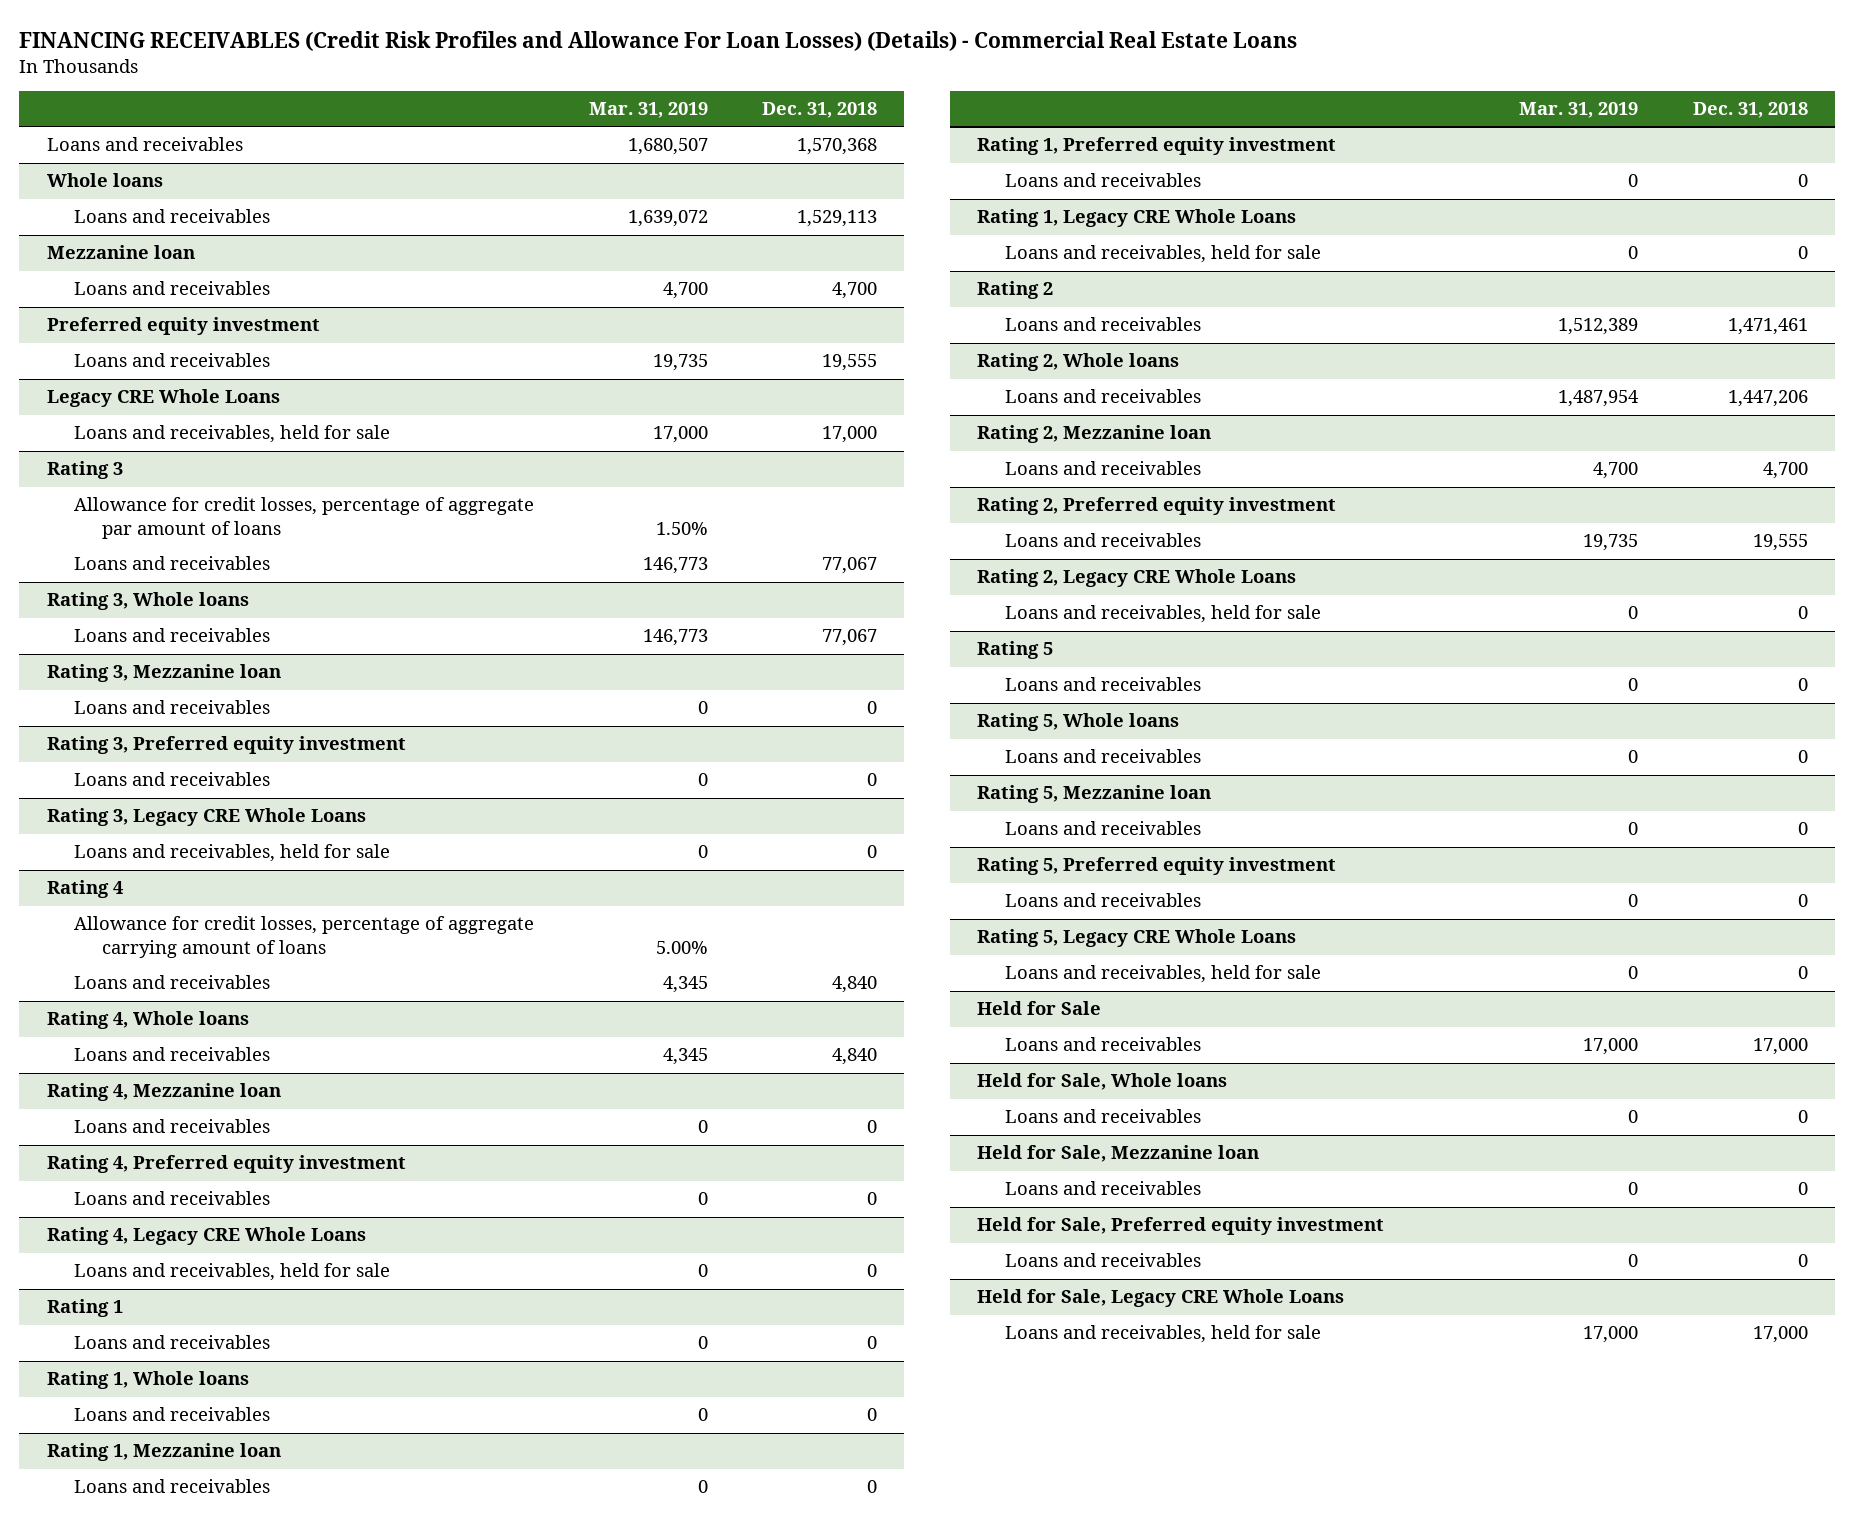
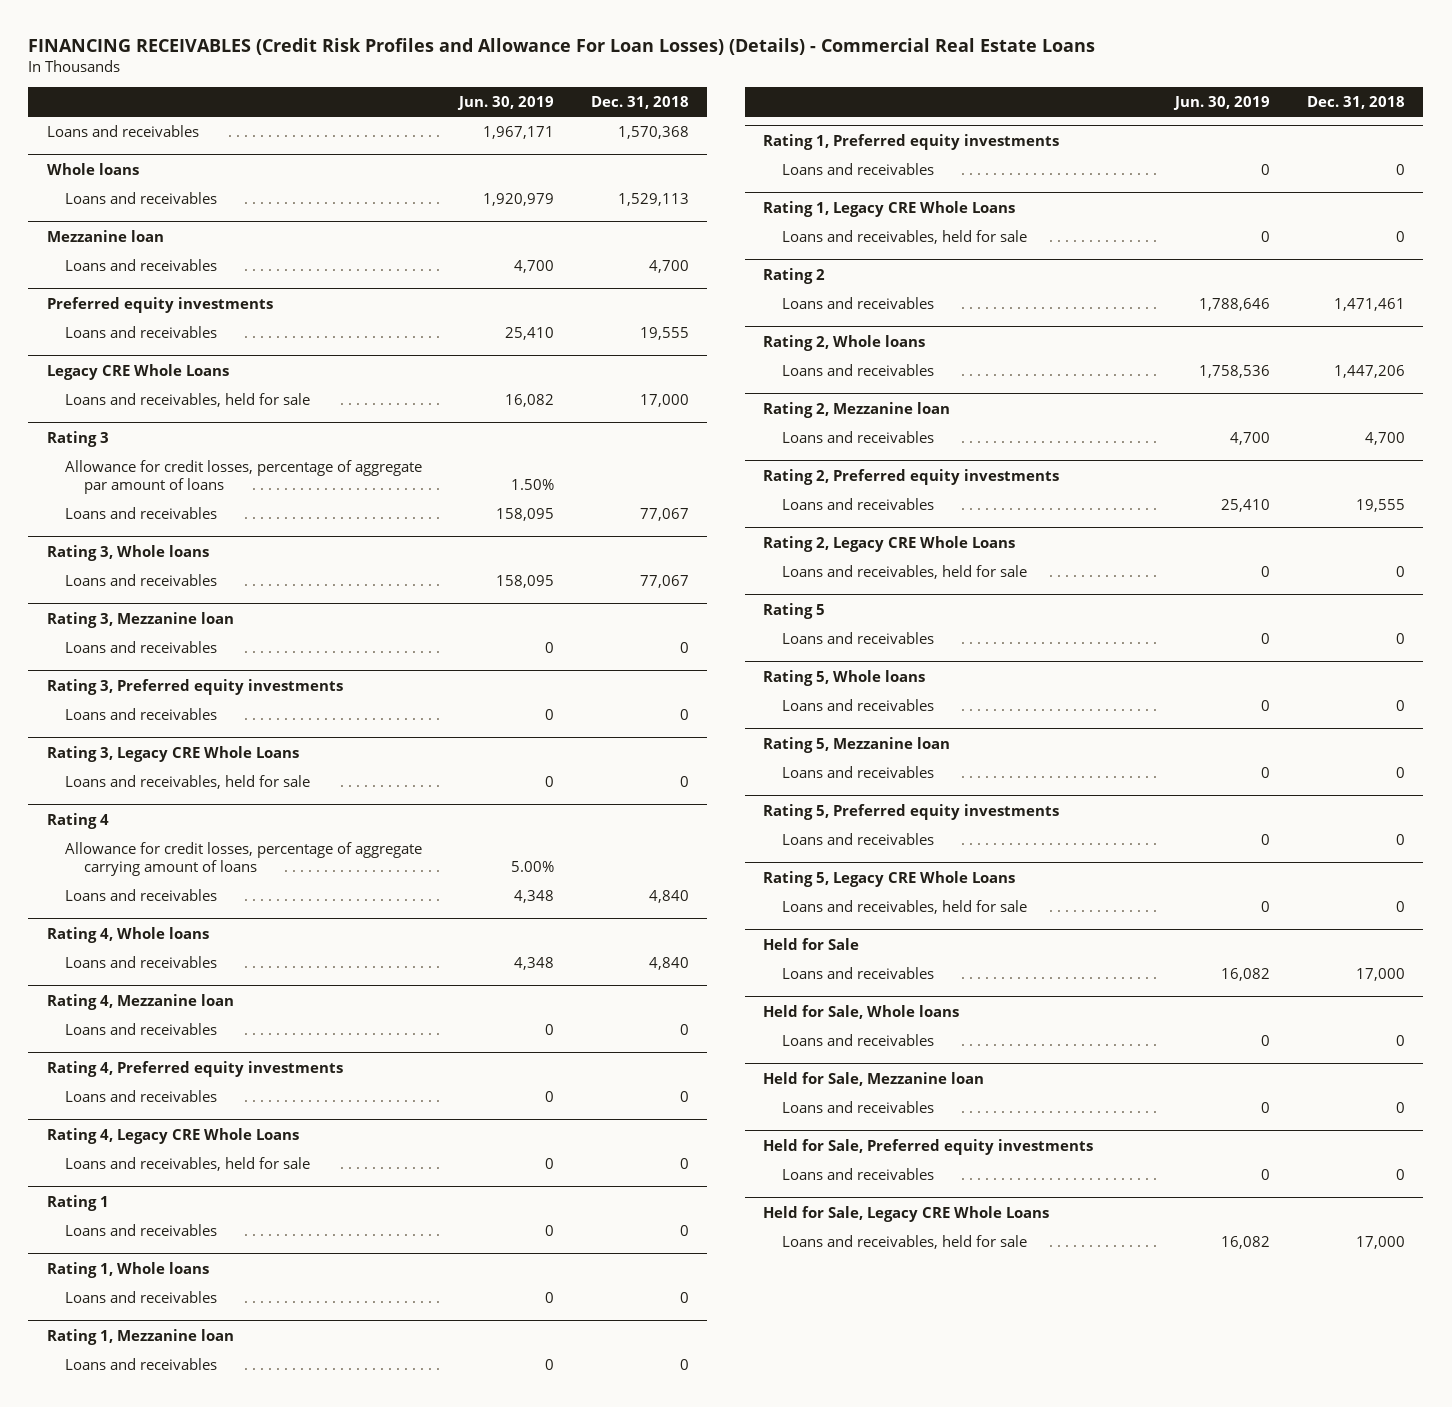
- | Mar. 31, 2019 | Dec. 31, 2018
+ | Jun. 30, 2019 | Dec. 31, 2018
- Preferred equity investment
+ Preferred equity investments
- Rating 3, Preferred equity investment
+ Rating 3, Preferred equity investments
- Rating 4, Preferred equity investment
+ Rating 4, Preferred equity investments
- Rating 1, Preferred equity investment
+ Rating 1, Preferred equity investments
- Rating 2, Preferred equity investment
+ Rating 2, Preferred equity investments
- Rating 5, Preferred equity investment
+ Rating 5, Preferred equity investments
- Held for Sale, Preferred equity investment
+ Held for Sale, Preferred equity investments

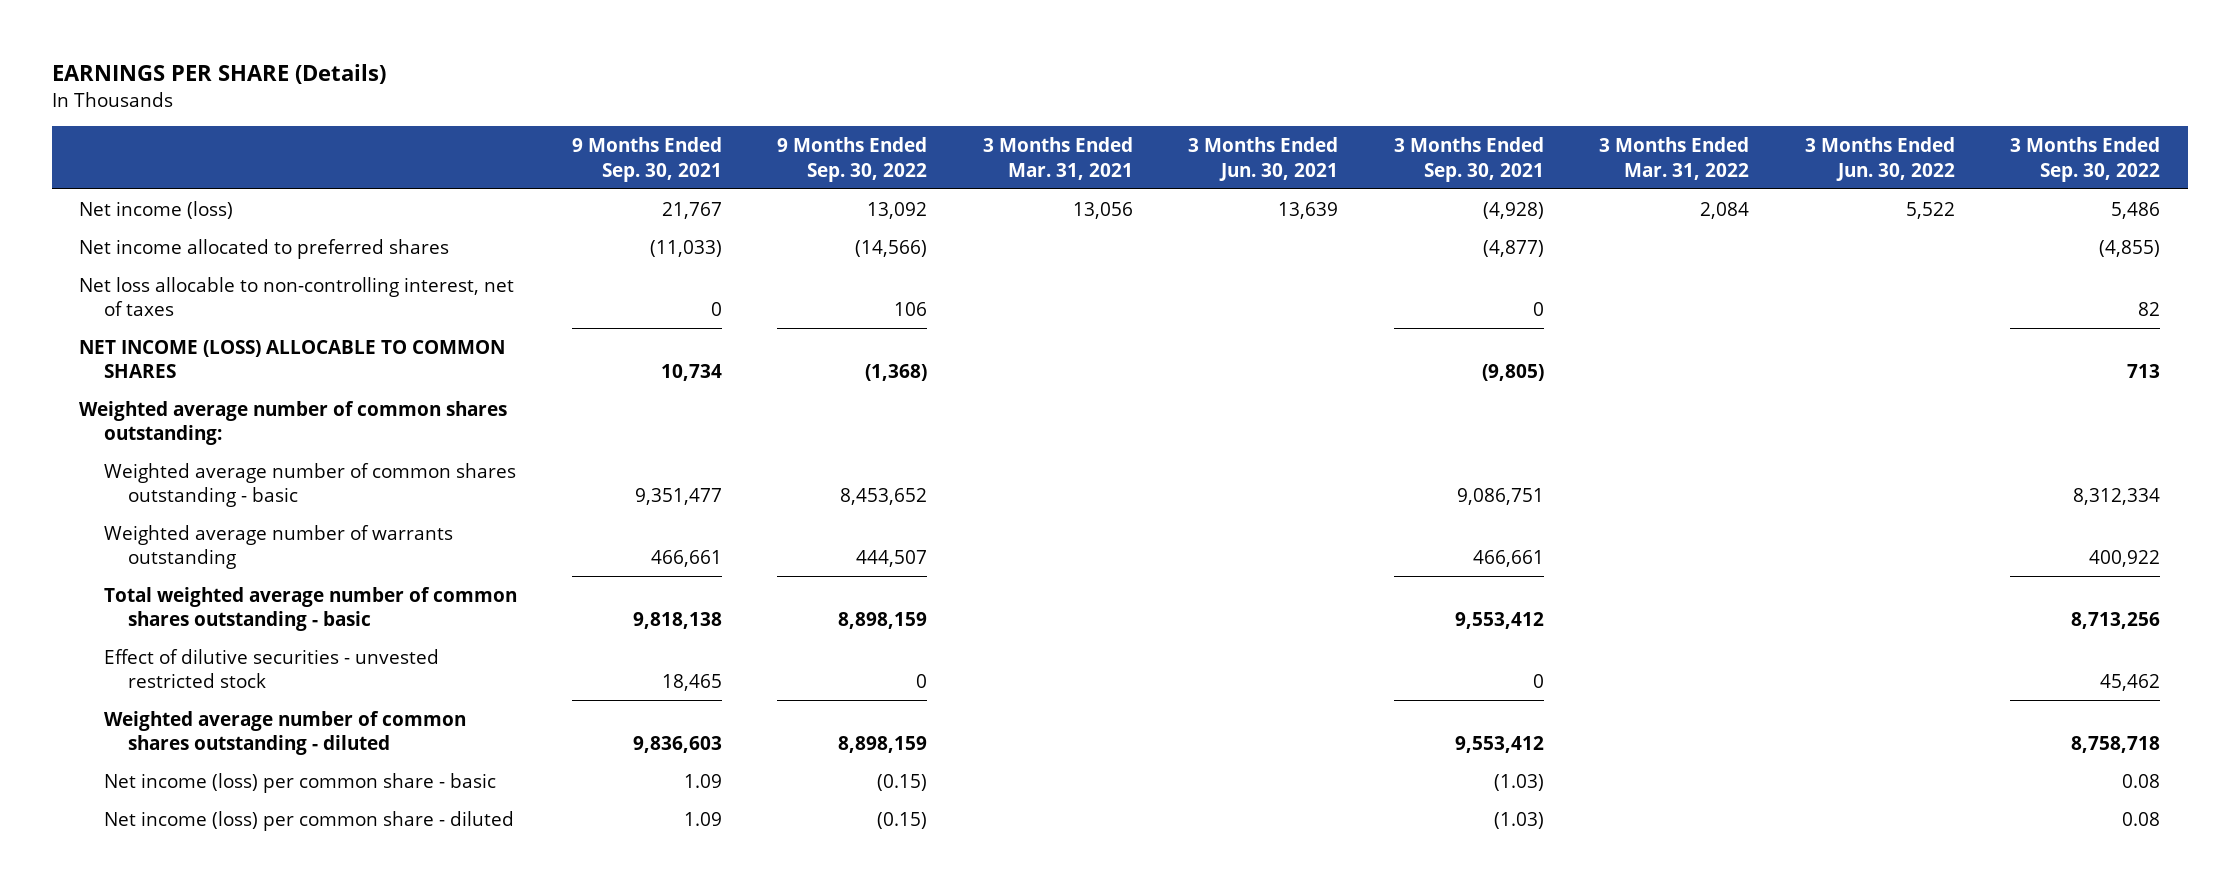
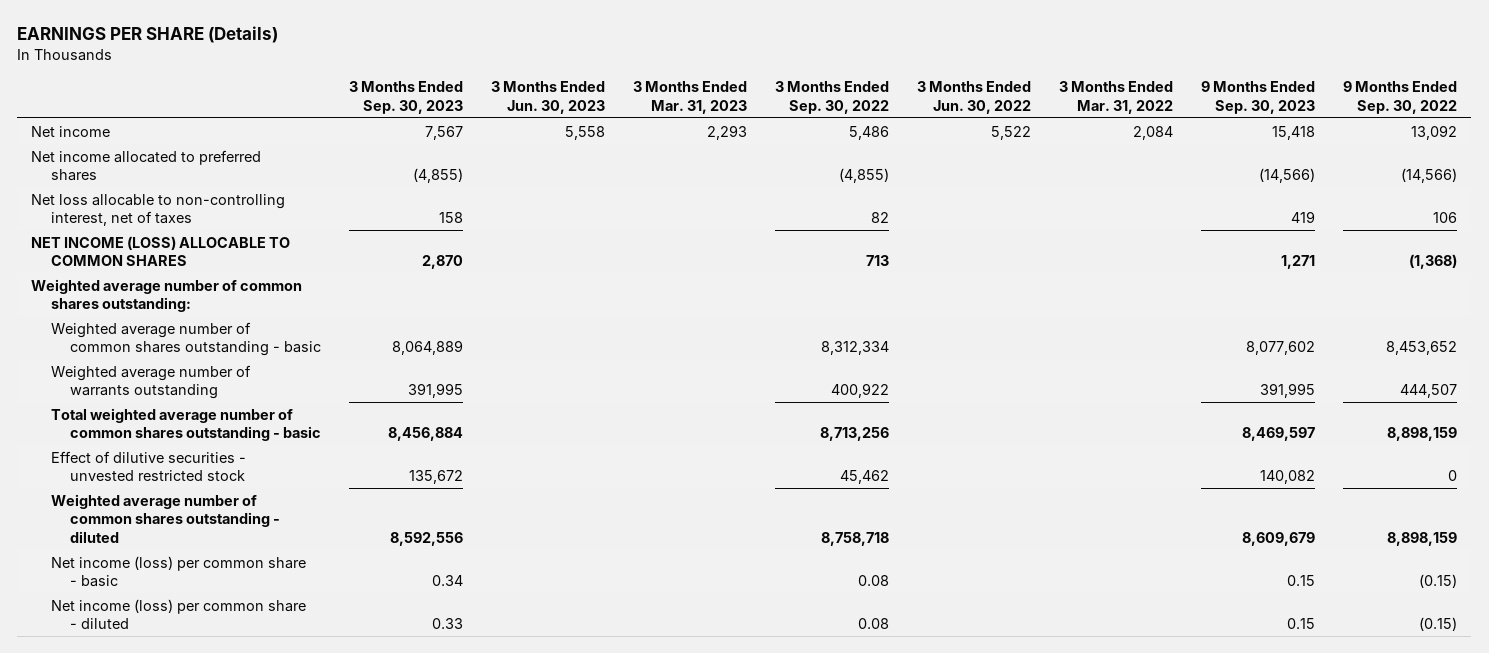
- | 9 Months Ended Sep. 30, 2021 | 9 Months Ended Sep. 30, 2022 | 3 Months Ended Mar. 31, 2021 | 3 Months Ended Jun. 30, 2021 | 3 Months Ended Sep. 30, 2021 | 3 Months Ended Mar. 31, 2022 | 3 Months Ended Jun. 30, 2022 | 3 Months Ended Sep. 30, 2022
+ | 3 Months Ended Sep. 30, 2023 | 3 Months Ended Jun. 30, 2023 | 3 Months Ended Mar. 31, 2023 | 3 Months Ended Sep. 30, 2022 | 3 Months Ended Jun. 30, 2022 | 3 Months Ended Mar. 31, 2022 | 9 Months Ended Sep. 30, 2023 | 9 Months Ended Sep. 30, 2022
- Net income (loss) | 21,767 | 13,092 | 13,056 | 13,639 | (4,928) | 2,084 | 5,522 | 5,486
+ Net income | 7,567 | 5,558 | 2,293 | 5,486 | 5,522 | 2,084 | 15,418 | 13,092

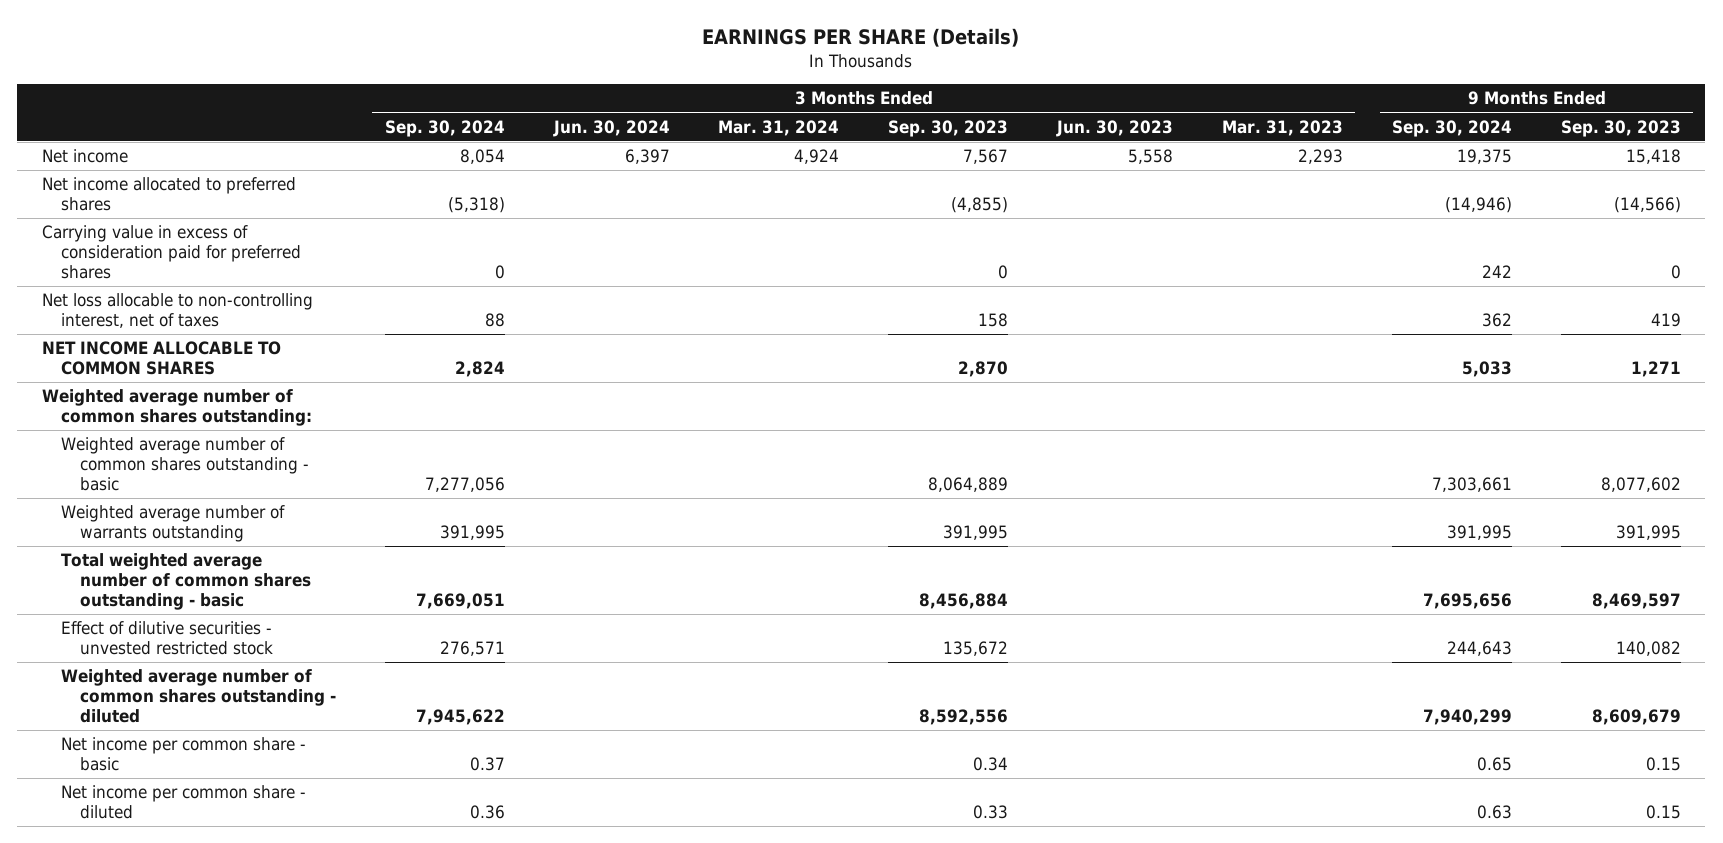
- | 3 Months Ended Sep. 30, 2023 | 3 Months Ended Jun. 30, 2023 | 3 Months Ended Mar. 31, 2023 | 3 Months Ended Sep. 30, 2022 | 3 Months Ended Jun. 30, 2022 | 3 Months Ended Mar. 31, 2022 | 9 Months Ended Sep. 30, 2023 | 9 Months Ended Sep. 30, 2022
+ | 3 Months Ended Sep. 30, 2024 | 3 Months Ended Jun. 30, 2024 | 3 Months Ended Mar. 31, 2024 | 3 Months Ended Sep. 30, 2023 | 3 Months Ended Jun. 30, 2023 | 3 Months Ended Mar. 31, 2023 | 9 Months Ended Sep. 30, 2024 | 9 Months Ended Sep. 30, 2023
+ Carrying value in excess of consideration paid for preferred shares | 0 | | | 0 | | | 242 | 0
- NET INCOME (LOSS) ALLOCABLE TO COMMON SHARES | 2,870 | | | 713 | | | 1,271 | (1,368)
+ NET INCOME ALLOCABLE TO COMMON SHARES | 2,824 | | | 2,870 | | | 5,033 | 1,271
- Net income (loss) per common share - basic | 0.34 | | | 0.08 | | | 0.15 | (0.15)
- Net income (loss) per common share - diluted | 0.33 | | | 0.08 | | | 0.15 | (0.15)
+ Net income per common share - basic | 0.37 | | | 0.34 | | | 0.65 | 0.15
+ Net income per common share - diluted | 0.36 | | | 0.33 | | | 0.63 | 0.15

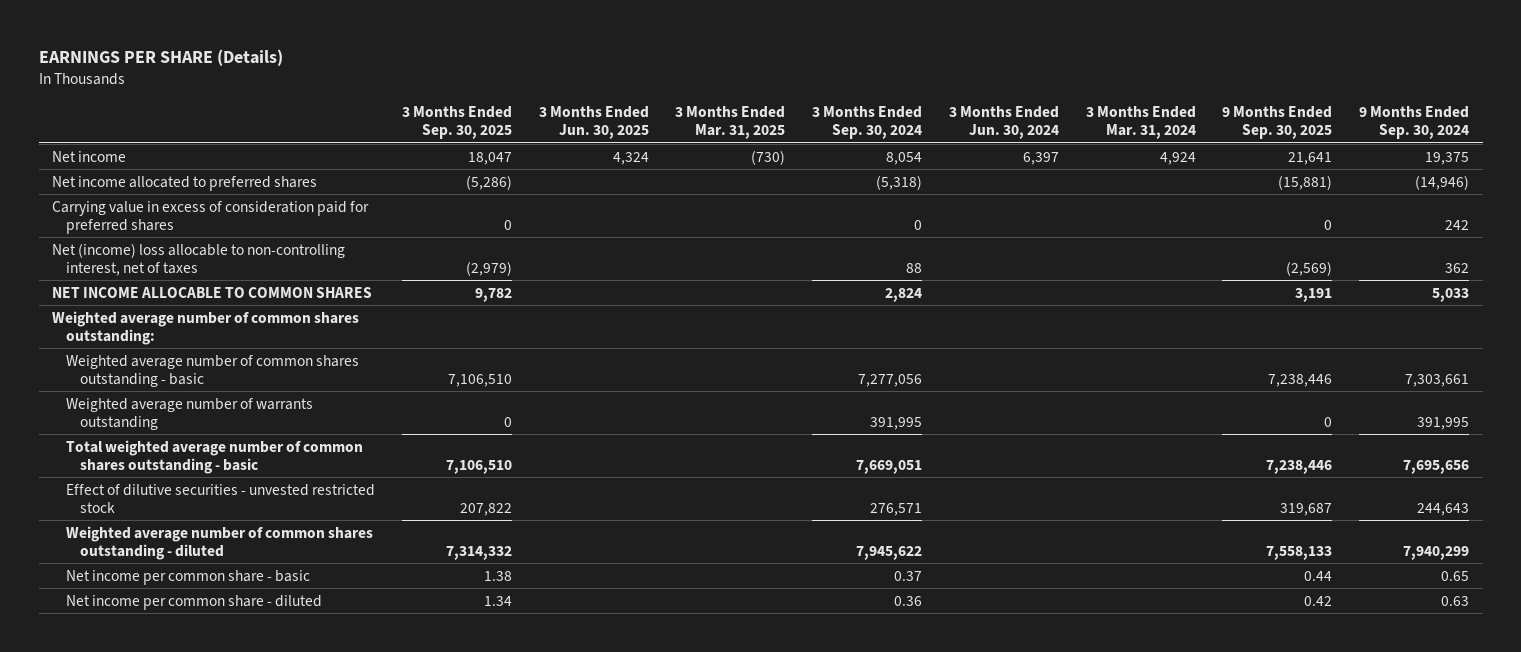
- | 3 Months Ended Sep. 30, 2024 | 3 Months Ended Jun. 30, 2024 | 3 Months Ended Mar. 31, 2024 | 3 Months Ended Sep. 30, 2023 | 3 Months Ended Jun. 30, 2023 | 3 Months Ended Mar. 31, 2023 | 9 Months Ended Sep. 30, 2024 | 9 Months Ended Sep. 30, 2023
+ | 3 Months Ended Sep. 30, 2025 | 3 Months Ended Jun. 30, 2025 | 3 Months Ended Mar. 31, 2025 | 3 Months Ended Sep. 30, 2024 | 3 Months Ended Jun. 30, 2024 | 3 Months Ended Mar. 31, 2024 | 9 Months Ended Sep. 30, 2025 | 9 Months Ended Sep. 30, 2024
- Net loss allocable to non-controlling interest, net of taxes | 88 | | | 158 | | | 362 | 419
+ Net (income) loss allocable to non-controlling interest, net of taxes | (2,979) | | | 88 | | | (2,569) | 362

